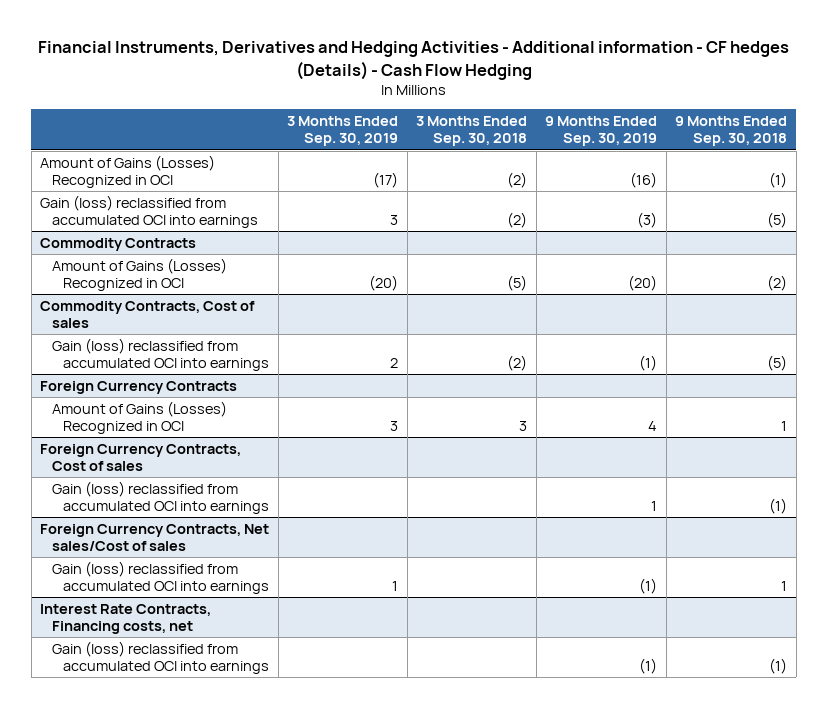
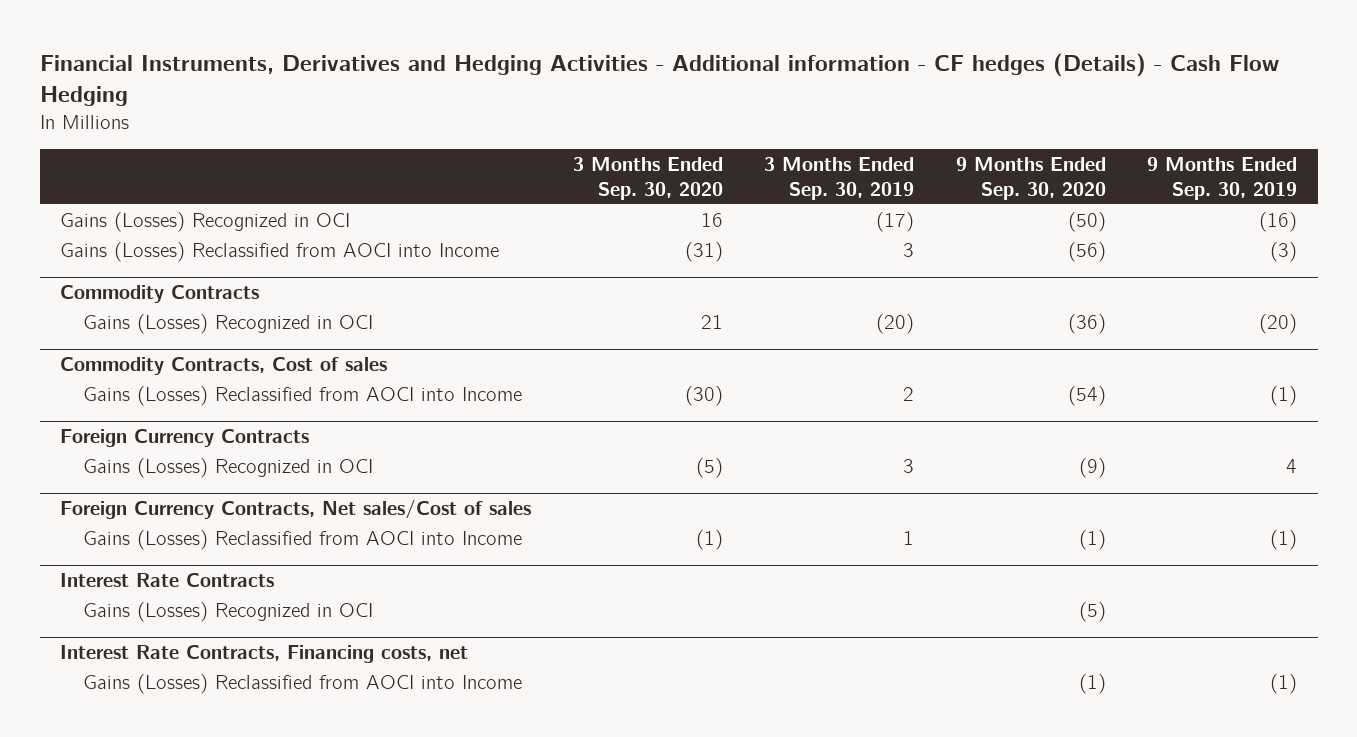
- | 3 Months Ended Sep. 30, 2019 | 3 Months Ended Sep. 30, 2018 | 9 Months Ended Sep. 30, 2019 | 9 Months Ended Sep. 30, 2018
+ | 3 Months Ended Sep. 30, 2020 | 3 Months Ended Sep. 30, 2019 | 9 Months Ended Sep. 30, 2020 | 9 Months Ended Sep. 30, 2019
- Amount of Gains (Losses) Recognized in OCI | (17) | (2) | (16) | (1)
- Gain (loss) reclassified from accumulated OCI into earnings | 3 | (2) | (3) | (5)
+ Gains (Losses) Recognized in OCI | 16 | (17) | (50) | (16)
+ Gains (Losses) Reclassified from AOCI into Income | (31) | 3 | (56) | (3)
@ Commodity Contracts
- Amount of Gains (Losses) Recognized in OCI | (20) | (5) | (20) | (2)
+ Gains (Losses) Recognized in OCI | 21 | (20) | (36) | (20)
@ Commodity Contracts, Cost of sales
- Gain (loss) reclassified from accumulated OCI into earnings | 2 | (2) | (1) | (5)
+ Gains (Losses) Reclassified from AOCI into Income | (30) | 2 | (54) | (1)
@ Foreign Currency Contracts
- Amount of Gains (Losses) Recognized in OCI | 3 | 3 | 4 | 1
- Foreign Currency Contracts, Cost of sales
- Gain (loss) reclassified from accumulated OCI into earnings | | | 1 | (1)
@ Foreign Currency Contracts
+ Gains (Losses) Recognized in OCI | (5) | 3 | (9) | 4
@ Foreign Currency Contracts, Net sales/Cost of sales
- Gain (loss) reclassified from accumulated OCI into earnings | 1 | | (1) | 1
+ Gains (Losses) Reclassified from AOCI into Income | (1) | 1 | (1) | (1)
+ Interest Rate Contracts
+ Gains (Losses) Recognized in OCI | | | (5) |
@ Interest Rate Contracts, Financing costs, net
- Gain (loss) reclassified from accumulated OCI into earnings | | | (1) | (1)
+ Gains (Losses) Reclassified from AOCI into Income | | | (1) | (1)

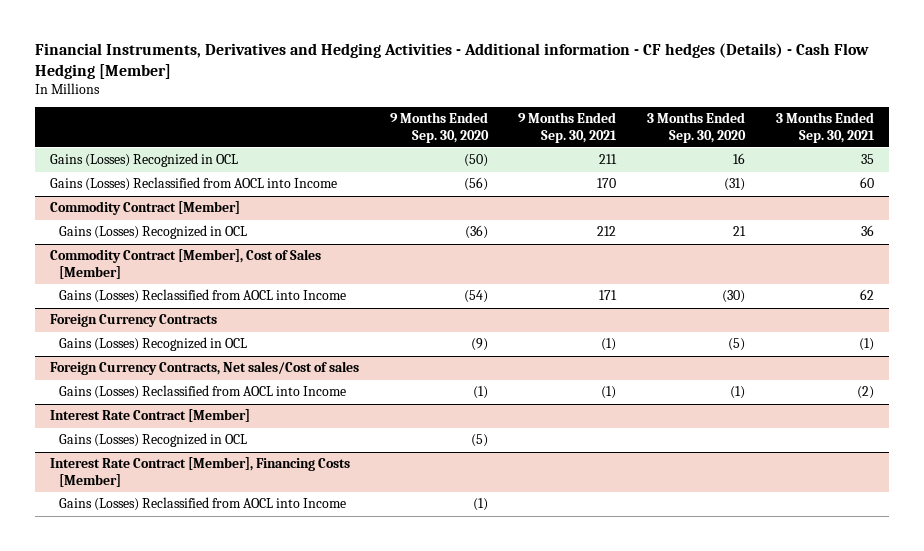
- Financial Instruments, Derivatives and Hedging Activities - Additional information - CF hedges (Details) - Cash Flow Hedging
+ Financial Instruments, Derivatives and Hedging Activities - Additional information - CF hedges (Details) - Cash Flow Hedging [Member]
- | 3 Months Ended Sep. 30, 2020 | 3 Months Ended Sep. 30, 2019 | 9 Months Ended Sep. 30, 2020 | 9 Months Ended Sep. 30, 2019
+ | 9 Months Ended Sep. 30, 2020 | 9 Months Ended Sep. 30, 2021 | 3 Months Ended Sep. 30, 2020 | 3 Months Ended Sep. 30, 2021
- Gains (Losses) Recognized in OCI | 16 | (17) | (50) | (16)
- Gains (Losses) Reclassified from AOCI into Income | (31) | 3 | (56) | (3)
- Commodity Contracts
- Gains (Losses) Recognized in OCI | 21 | (20) | (36) | (20)
- Commodity Contracts, Cost of sales
- Gains (Losses) Reclassified from AOCI into Income | (30) | 2 | (54) | (1)
+ Gains (Losses) Recognized in OCL | (50) | 211 | 16 | 35
+ Gains (Losses) Reclassified from AOCL into Income | (56) | 170 | (31) | 60
+ Commodity Contract [Member]
+ Gains (Losses) Recognized in OCL | (36) | 212 | 21 | 36
+ Commodity Contract [Member], Cost of Sales [Member]
+ Gains (Losses) Reclassified from AOCL into Income | (54) | 171 | (30) | 62
@ Foreign Currency Contracts
- Gains (Losses) Recognized in OCI | (5) | 3 | (9) | 4
+ Gains (Losses) Recognized in OCL | (9) | (1) | (5) | (1)
@ Foreign Currency Contracts, Net sales/Cost of sales
- Gains (Losses) Reclassified from AOCI into Income | (1) | 1 | (1) | (1)
- Interest Rate Contracts
- Gains (Losses) Recognized in OCI | | | (5) |
- Interest Rate Contracts, Financing costs, net
- Gains (Losses) Reclassified from AOCI into Income | | | (1) | (1)
@ Foreign Currency Contracts, Net sales/Cost of sales
+ Gains (Losses) Reclassified from AOCL into Income | (1) | (1) | (1) | (2)
+ Interest Rate Contract [Member]
+ Gains (Losses) Recognized in OCL | (5) | | |
+ Interest Rate Contract [Member], Financing Costs [Member]
+ Gains (Losses) Reclassified from AOCL into Income | (1) | | |

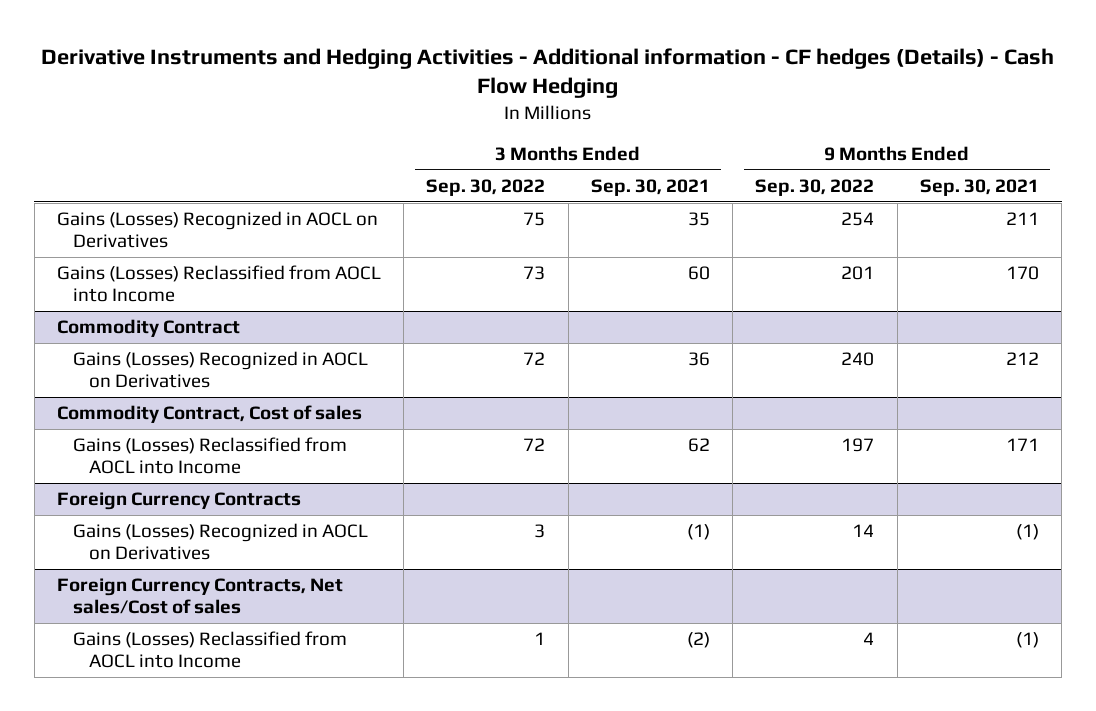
- Financial Instruments, Derivatives and Hedging Activities - Additional information - CF hedges (Details) - Cash Flow Hedging [Member]
+ Derivative Instruments and Hedging Activities - Additional information - CF hedges (Details) - Cash Flow Hedging
- | 9 Months Ended Sep. 30, 2020 | 9 Months Ended Sep. 30, 2021 | 3 Months Ended Sep. 30, 2020 | 3 Months Ended Sep. 30, 2021
+ | 3 Months Ended Sep. 30, 2022 | 3 Months Ended Sep. 30, 2021 | 9 Months Ended Sep. 30, 2022 | 9 Months Ended Sep. 30, 2021
- Gains (Losses) Recognized in OCL | (50) | 211 | 16 | 35
+ Gains (Losses) Recognized in AOCL on Derivatives | 75 | 35 | 254 | 211
- Commodity Contract [Member]
- Gains (Losses) Recognized in OCL | (36) | 212 | 21 | 36
- Commodity Contract [Member], Cost of Sales [Member]
+ Commodity Contract
+ Gains (Losses) Recognized in AOCL on Derivatives | 72 | 36 | 240 | 212
+ Commodity Contract, Cost of sales
@ Foreign Currency Contracts
- Gains (Losses) Recognized in OCL | (9) | (1) | (5) | (1)
+ Gains (Losses) Recognized in AOCL on Derivatives | 3 | (1) | 14 | (1)
- Interest Rate Contract [Member]
- Gains (Losses) Recognized in OCL | (5) | | |
- Interest Rate Contract [Member], Financing Costs [Member]
- Gains (Losses) Reclassified from AOCL into Income | (1) | | |

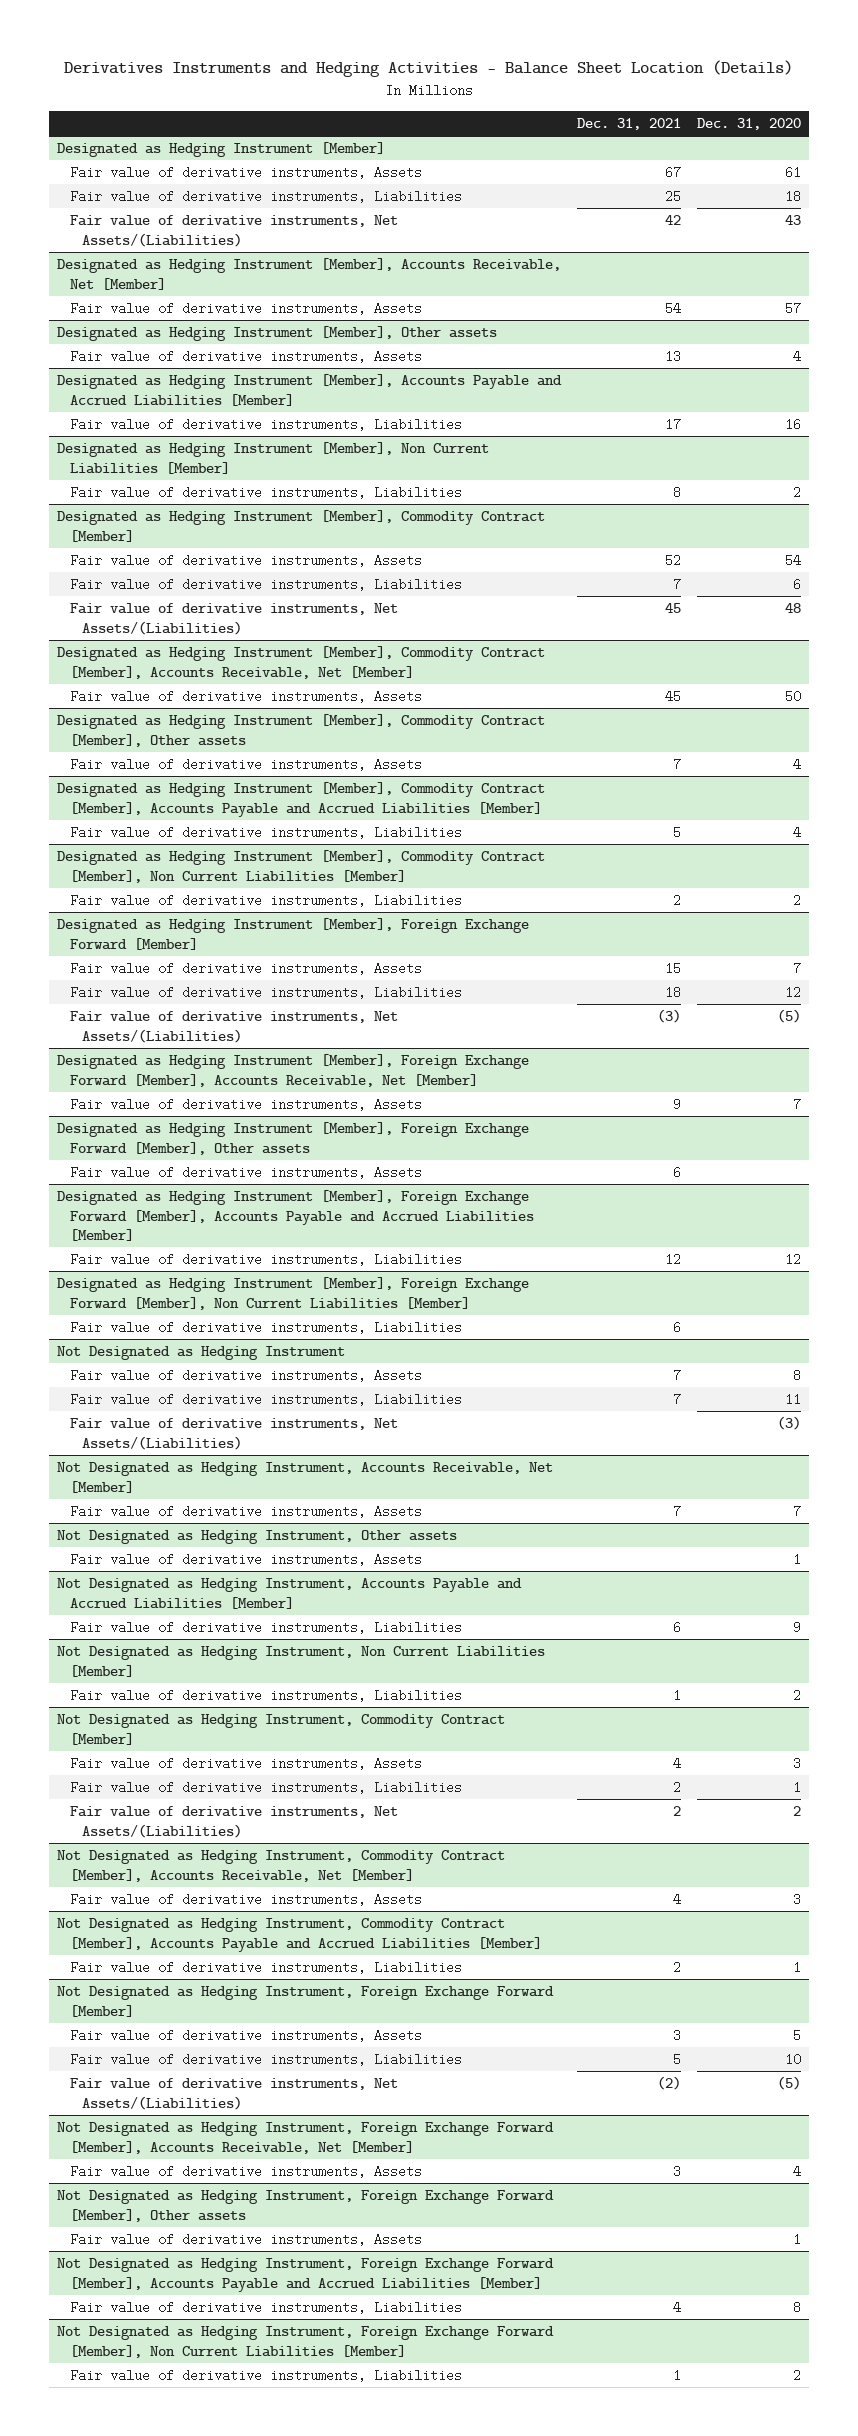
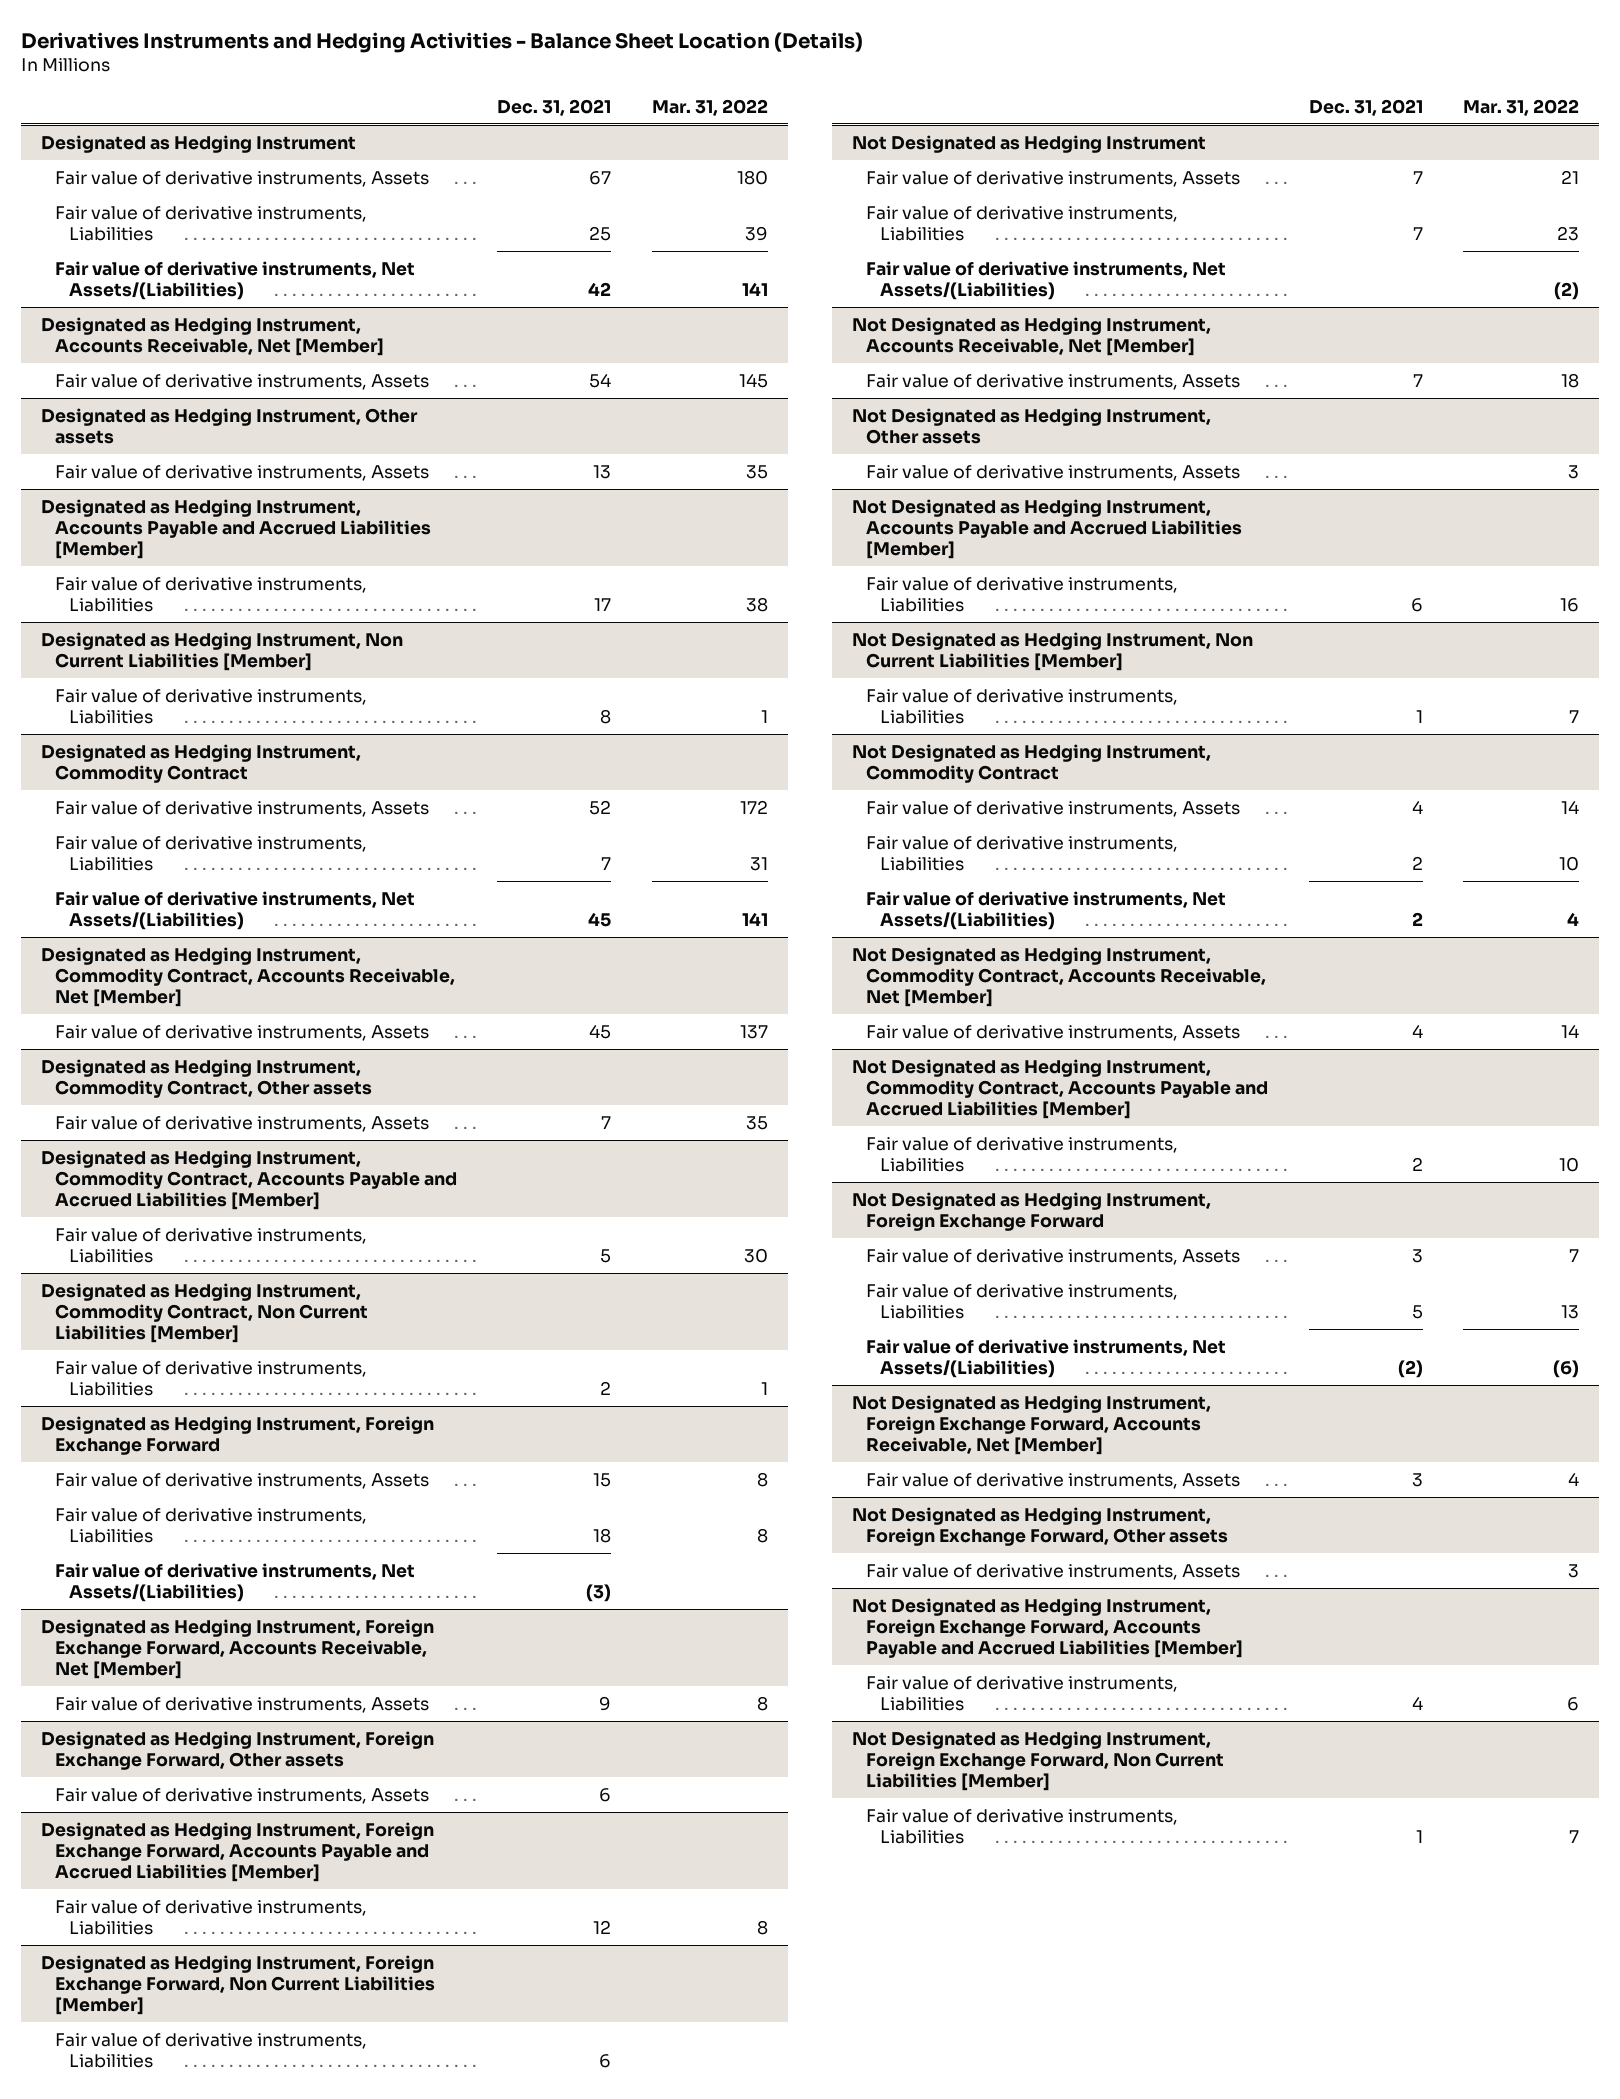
- | Dec. 31, 2021 | Dec. 31, 2020
+ | Dec. 31, 2021 | Mar. 31, 2022
- Designated as Hedging Instrument [Member]
+ Designated as Hedging Instrument
- Designated as Hedging Instrument [Member], Accounts Receivable, Net [Member]
+ Designated as Hedging Instrument, Accounts Receivable, Net [Member]
- Designated as Hedging Instrument [Member], Other assets
+ Designated as Hedging Instrument, Other assets
- Designated as Hedging Instrument [Member], Accounts Payable and Accrued Liabilities [Member]
+ Designated as Hedging Instrument, Accounts Payable and Accrued Liabilities [Member]
- Designated as Hedging Instrument [Member], Non Current Liabilities [Member]
+ Designated as Hedging Instrument, Non Current Liabilities [Member]
- Designated as Hedging Instrument [Member], Commodity Contract [Member]
+ Designated as Hedging Instrument, Commodity Contract
- Designated as Hedging Instrument [Member], Commodity Contract [Member], Accounts Receivable, Net [Member]
+ Designated as Hedging Instrument, Commodity Contract, Accounts Receivable, Net [Member]
- Designated as Hedging Instrument [Member], Commodity Contract [Member], Other assets
+ Designated as Hedging Instrument, Commodity Contract, Other assets
- Designated as Hedging Instrument [Member], Commodity Contract [Member], Accounts Payable and Accrued Liabilities [Member]
+ Designated as Hedging Instrument, Commodity Contract, Accounts Payable and Accrued Liabilities [Member]
- Designated as Hedging Instrument [Member], Commodity Contract [Member], Non Current Liabilities [Member]
+ Designated as Hedging Instrument, Commodity Contract, Non Current Liabilities [Member]
- Designated as Hedging Instrument [Member], Foreign Exchange Forward [Member]
+ Designated as Hedging Instrument, Foreign Exchange Forward
- Designated as Hedging Instrument [Member], Foreign Exchange Forward [Member], Accounts Receivable, Net [Member]
+ Designated as Hedging Instrument, Foreign Exchange Forward, Accounts Receivable, Net [Member]
- Designated as Hedging Instrument [Member], Foreign Exchange Forward [Member], Other assets
+ Designated as Hedging Instrument, Foreign Exchange Forward, Other assets
- Designated as Hedging Instrument [Member], Foreign Exchange Forward [Member], Accounts Payable and Accrued Liabilities [Member]
+ Designated as Hedging Instrument, Foreign Exchange Forward, Accounts Payable and Accrued Liabilities [Member]
- Designated as Hedging Instrument [Member], Foreign Exchange Forward [Member], Non Current Liabilities [Member]
+ Designated as Hedging Instrument, Foreign Exchange Forward, Non Current Liabilities [Member]
- Not Designated as Hedging Instrument, Commodity Contract [Member]
+ Not Designated as Hedging Instrument, Commodity Contract
- Not Designated as Hedging Instrument, Commodity Contract [Member], Accounts Receivable, Net [Member]
+ Not Designated as Hedging Instrument, Commodity Contract, Accounts Receivable, Net [Member]
- Not Designated as Hedging Instrument, Commodity Contract [Member], Accounts Payable and Accrued Liabilities [Member]
+ Not Designated as Hedging Instrument, Commodity Contract, Accounts Payable and Accrued Liabilities [Member]
- Not Designated as Hedging Instrument, Foreign Exchange Forward [Member]
+ Not Designated as Hedging Instrument, Foreign Exchange Forward
- Not Designated as Hedging Instrument, Foreign Exchange Forward [Member], Accounts Receivable, Net [Member]
+ Not Designated as Hedging Instrument, Foreign Exchange Forward, Accounts Receivable, Net [Member]
- Not Designated as Hedging Instrument, Foreign Exchange Forward [Member], Other assets
+ Not Designated as Hedging Instrument, Foreign Exchange Forward, Other assets
- Not Designated as Hedging Instrument, Foreign Exchange Forward [Member], Accounts Payable and Accrued Liabilities [Member]
+ Not Designated as Hedging Instrument, Foreign Exchange Forward, Accounts Payable and Accrued Liabilities [Member]
- Not Designated as Hedging Instrument, Foreign Exchange Forward [Member], Non Current Liabilities [Member]
+ Not Designated as Hedging Instrument, Foreign Exchange Forward, Non Current Liabilities [Member]

